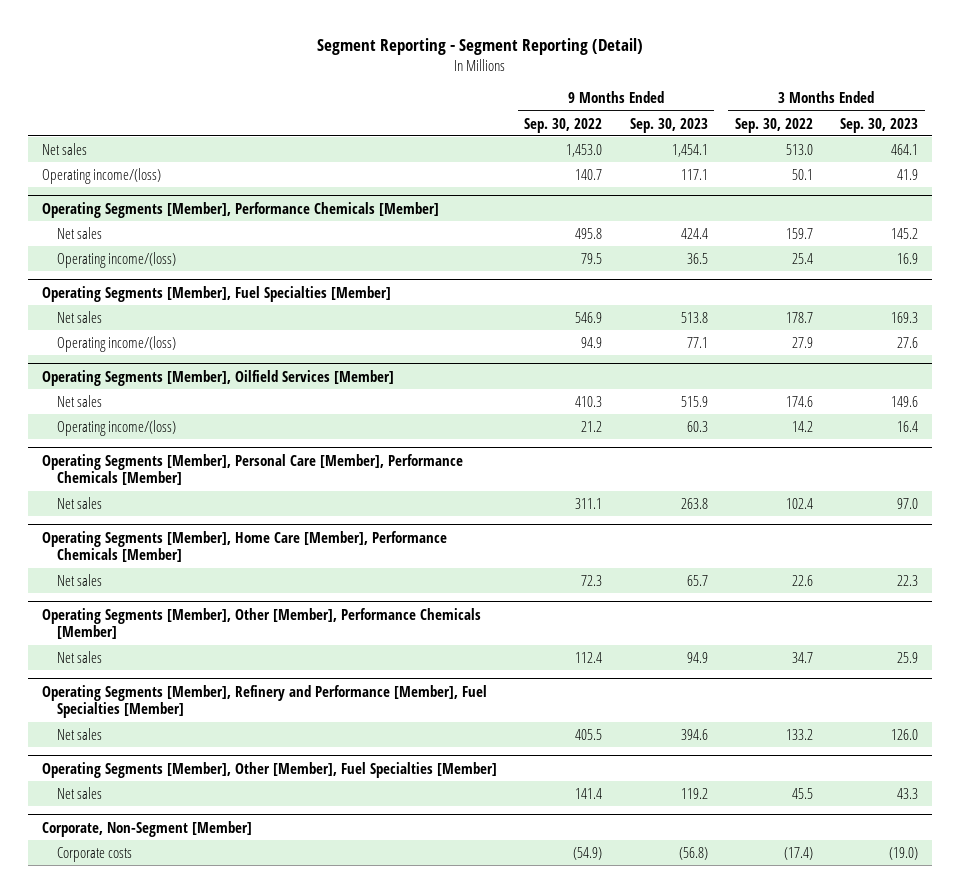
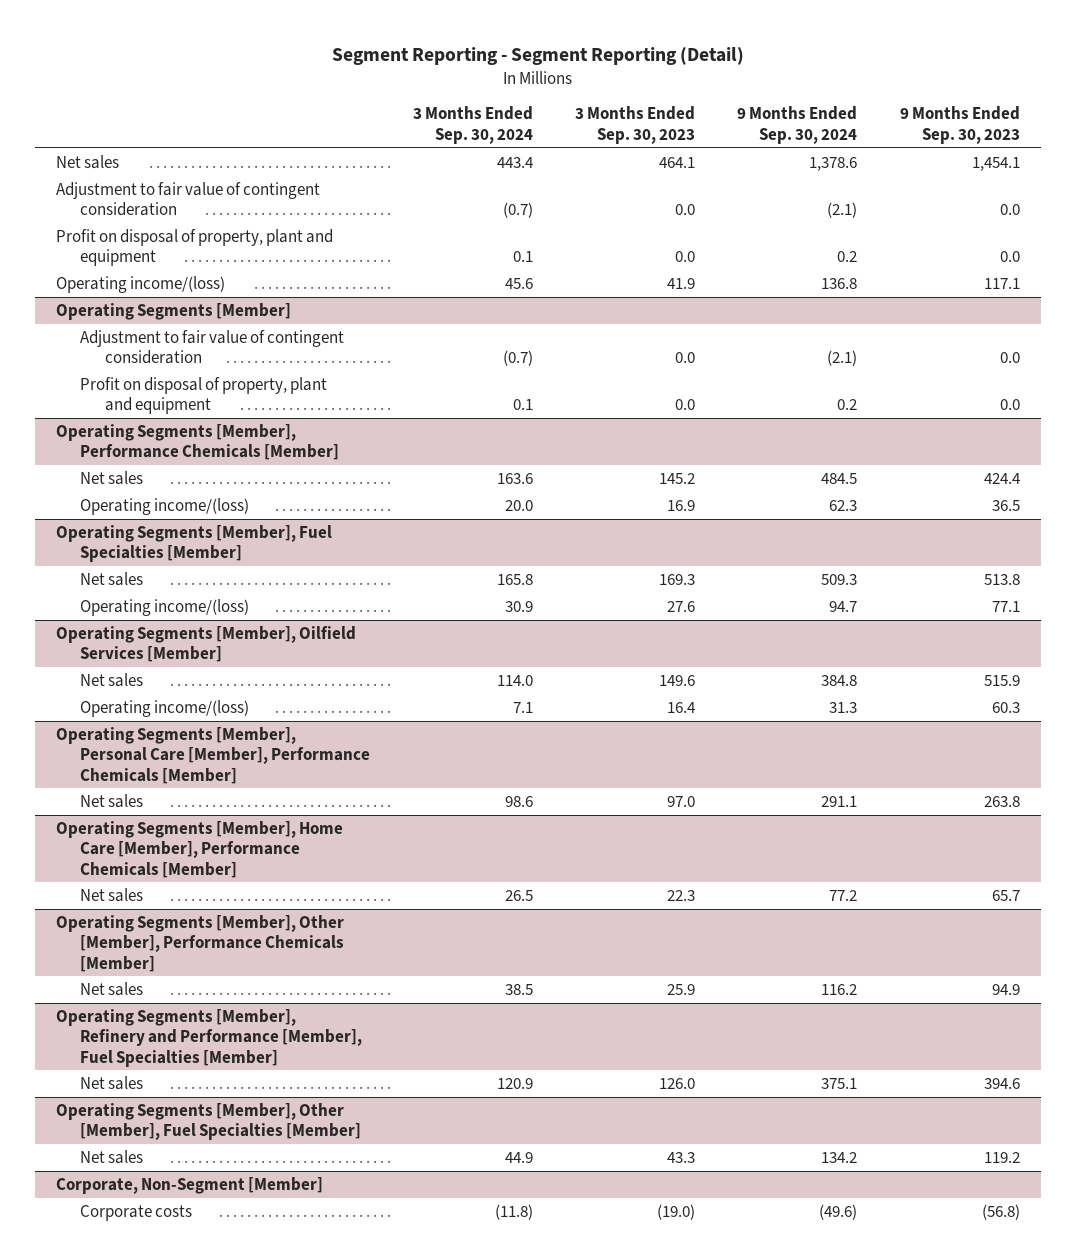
- | 9 Months Ended Sep. 30, 2022 | 9 Months Ended Sep. 30, 2023 | 3 Months Ended Sep. 30, 2022 | 3 Months Ended Sep. 30, 2023
+ | 3 Months Ended Sep. 30, 2024 | 3 Months Ended Sep. 30, 2023 | 9 Months Ended Sep. 30, 2024 | 9 Months Ended Sep. 30, 2023
+ Adjustment to fair value of contingent consideration | (0.7) | 0.0 | (2.1) | 0.0
+ Profit on disposal of property, plant and equipment | 0.1 | 0.0 | 0.2 | 0.0
+ Operating Segments [Member]
+ Adjustment to fair value of contingent consideration | (0.7) | 0.0 | (2.1) | 0.0
+ Profit on disposal of property, plant and equipment | 0.1 | 0.0 | 0.2 | 0.0

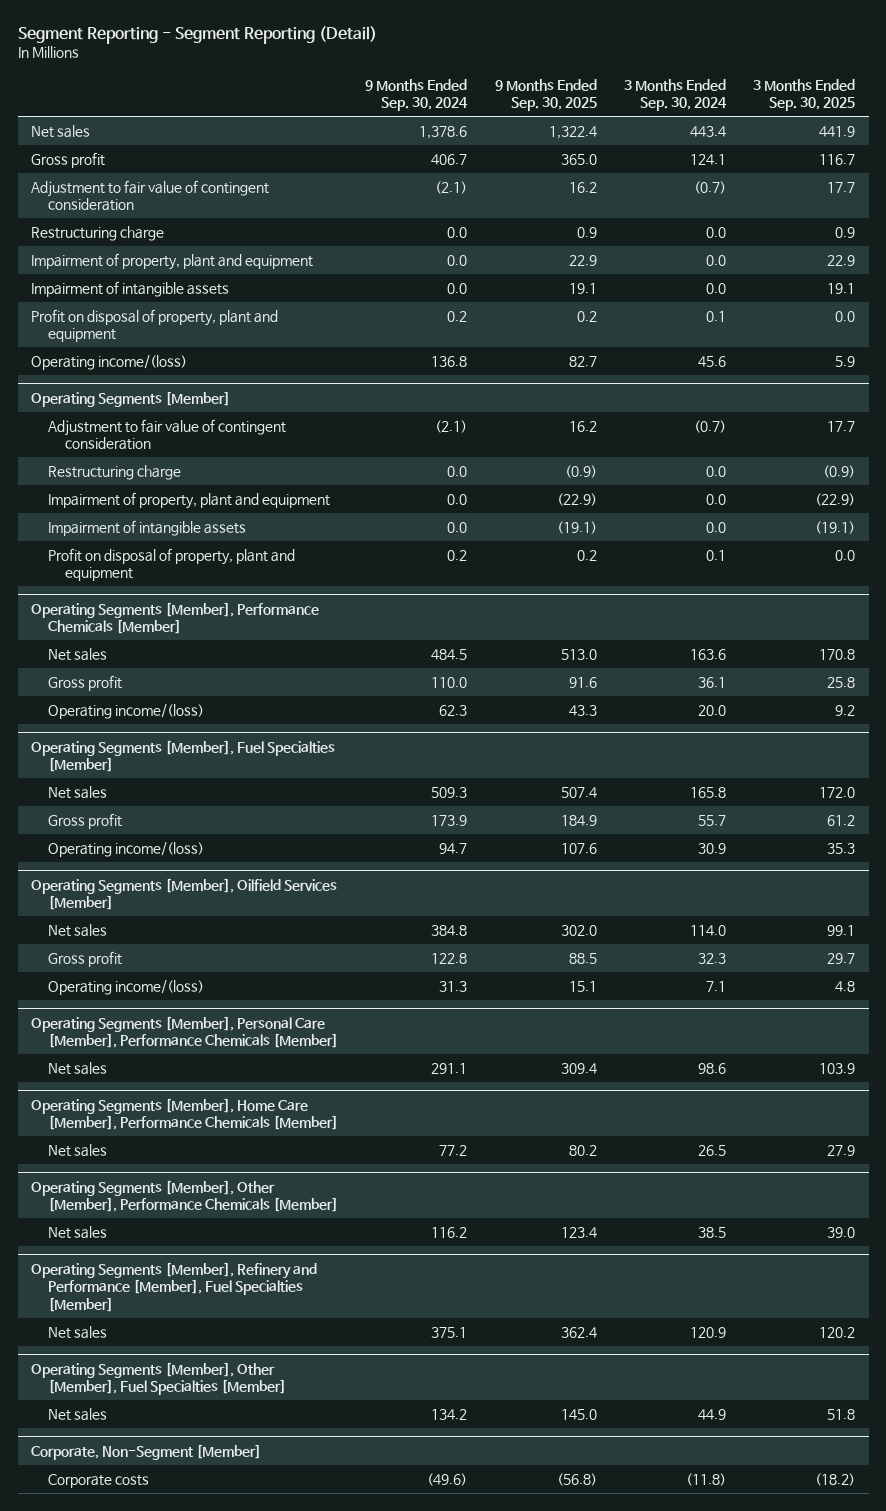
- | 3 Months Ended Sep. 30, 2024 | 3 Months Ended Sep. 30, 2023 | 9 Months Ended Sep. 30, 2024 | 9 Months Ended Sep. 30, 2023
+ | 9 Months Ended Sep. 30, 2024 | 9 Months Ended Sep. 30, 2025 | 3 Months Ended Sep. 30, 2024 | 3 Months Ended Sep. 30, 2025
+ Gross profit | 406.7 | 365.0 | 124.1 | 116.7
+ Restructuring charge | 0.0 | 0.9 | 0.0 | 0.9
+ Impairment of property, plant and equipment | 0.0 | 22.9 | 0.0 | 22.9
+ Impairment of intangible assets | 0.0 | 19.1 | 0.0 | 19.1
@ Operating Segments [Member]
+ Restructuring charge | 0.0 | (0.9) | 0.0 | (0.9)
+ Impairment of property, plant and equipment | 0.0 | (22.9) | 0.0 | (22.9)
+ Impairment of intangible assets | 0.0 | (19.1) | 0.0 | (19.1)
@ Operating Segments [Member], Performance Chemicals [Member]
+ Gross profit | 110.0 | 91.6 | 36.1 | 25.8
@ Operating Segments [Member], Fuel Specialties [Member]
+ Gross profit | 173.9 | 184.9 | 55.7 | 61.2
@ Operating Segments [Member], Oilfield Services [Member]
+ Gross profit | 122.8 | 88.5 | 32.3 | 29.7

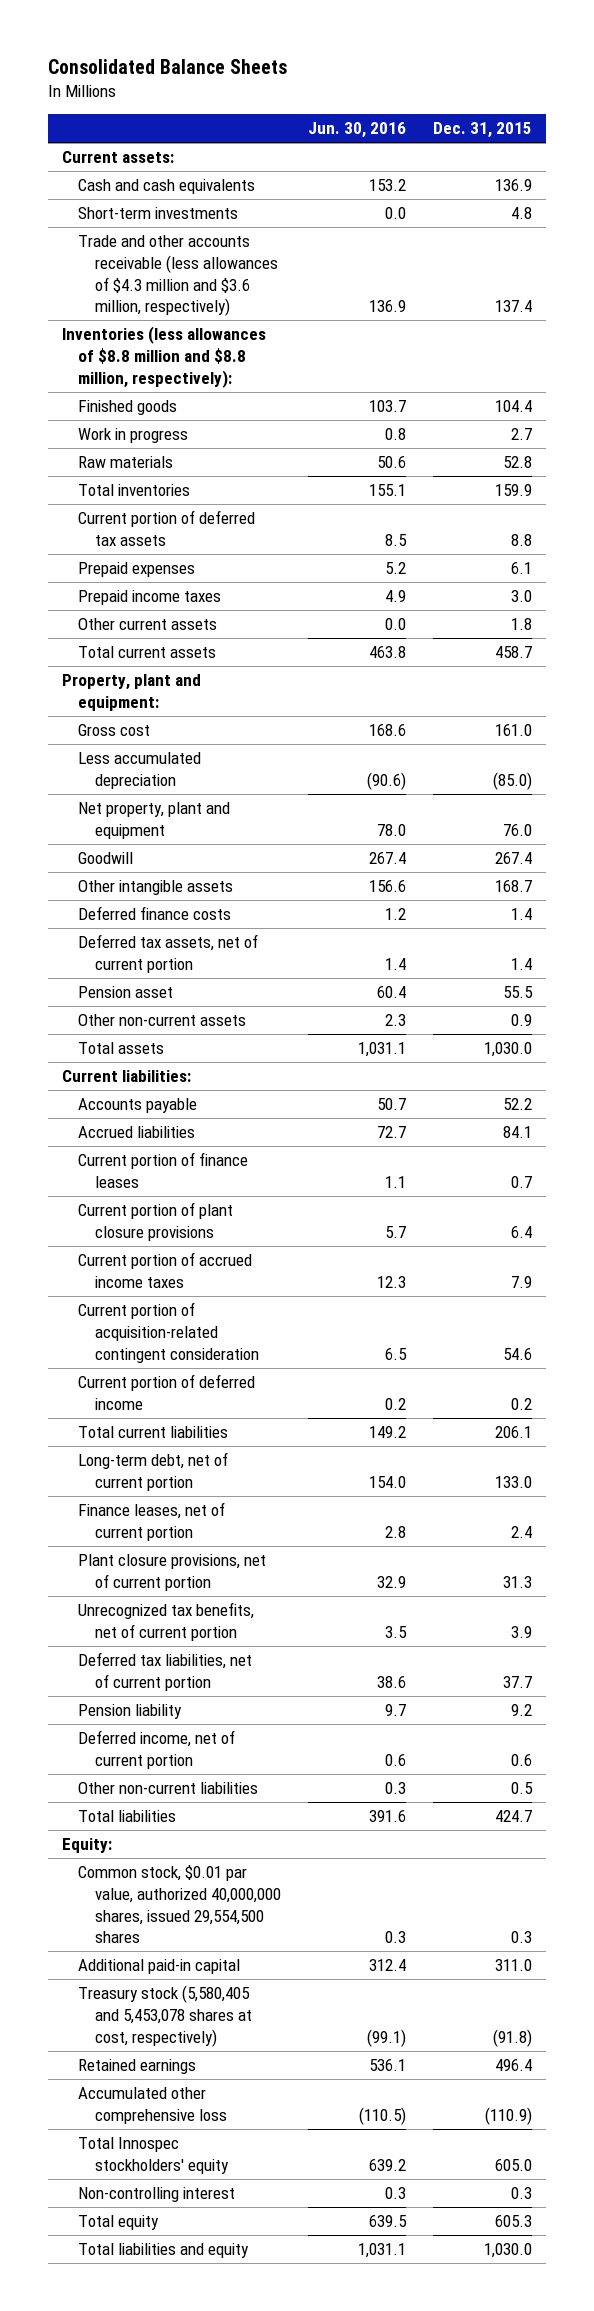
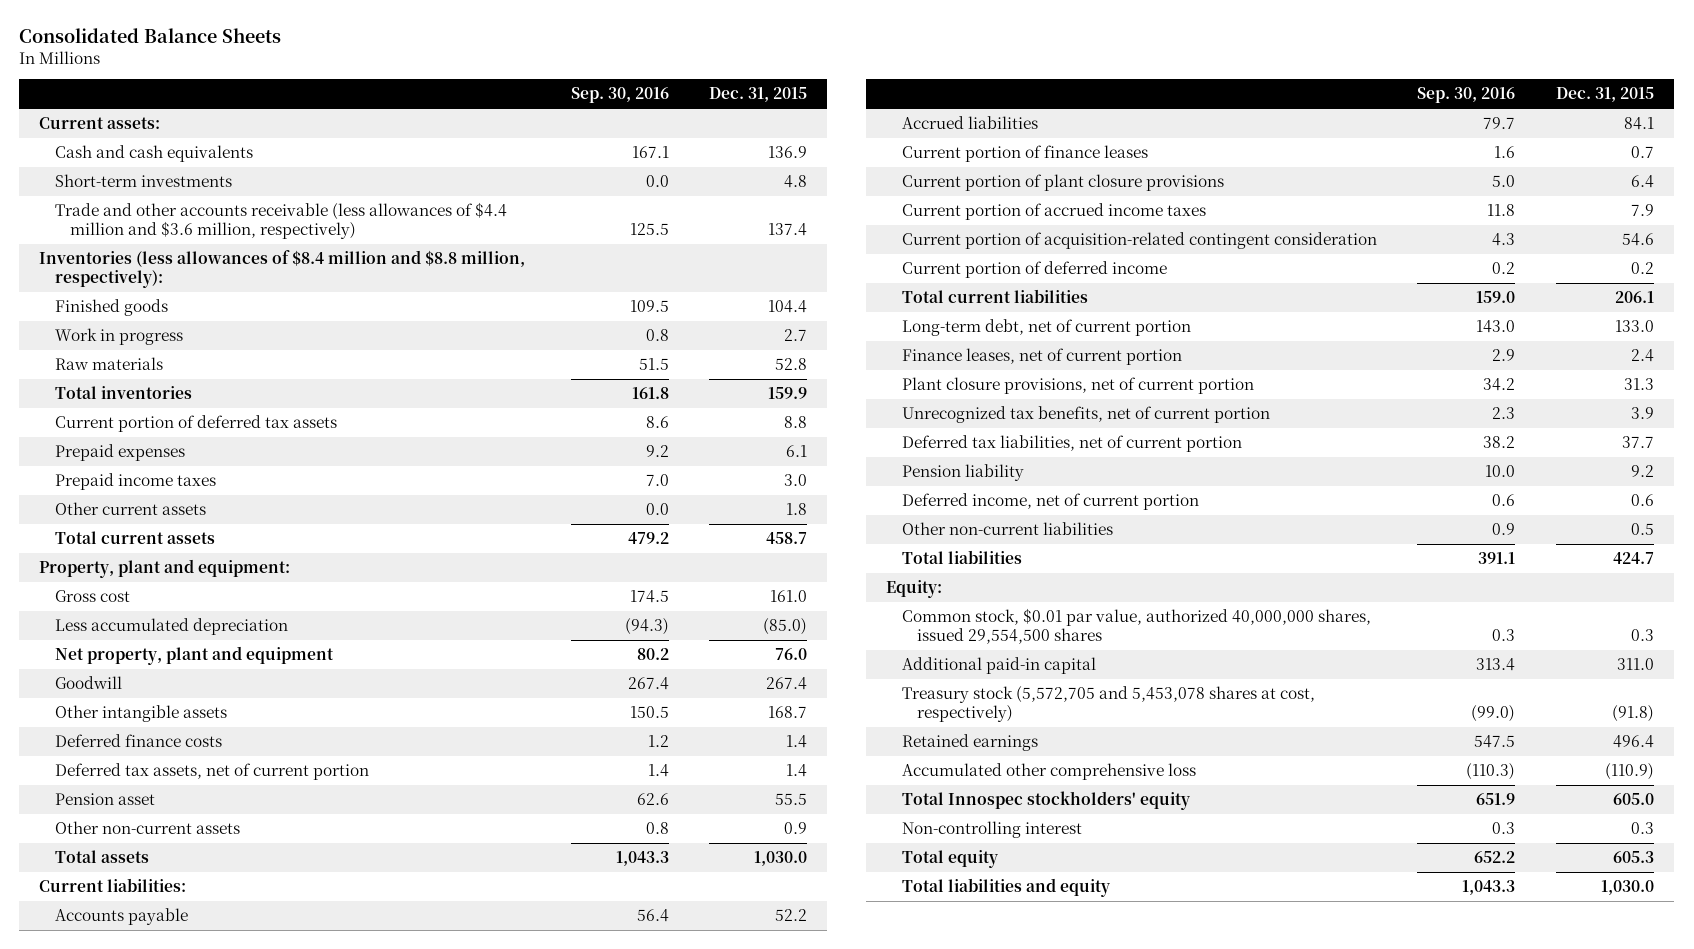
- | Jun. 30, 2016 | Dec. 31, 2015
+ | Sep. 30, 2016 | Dec. 31, 2015
- Trade and other accounts receivable (less allowances of $4.3 million and $3.6 million, respectively) | 136.9 | 137.4
- Inventories (less allowances of $8.8 million and $8.8 million, respectively):
+ Trade and other accounts receivable (less allowances of $4.4 million and $3.6 million, respectively) | 125.5 | 137.4
+ Inventories (less allowances of $8.4 million and $8.8 million, respectively):
- Treasury stock (5,580,405 and 5,453,078 shares at cost, respectively) | (99.1) | (91.8)
+ Treasury stock (5,572,705 and 5,453,078 shares at cost, respectively) | (99.0) | (91.8)

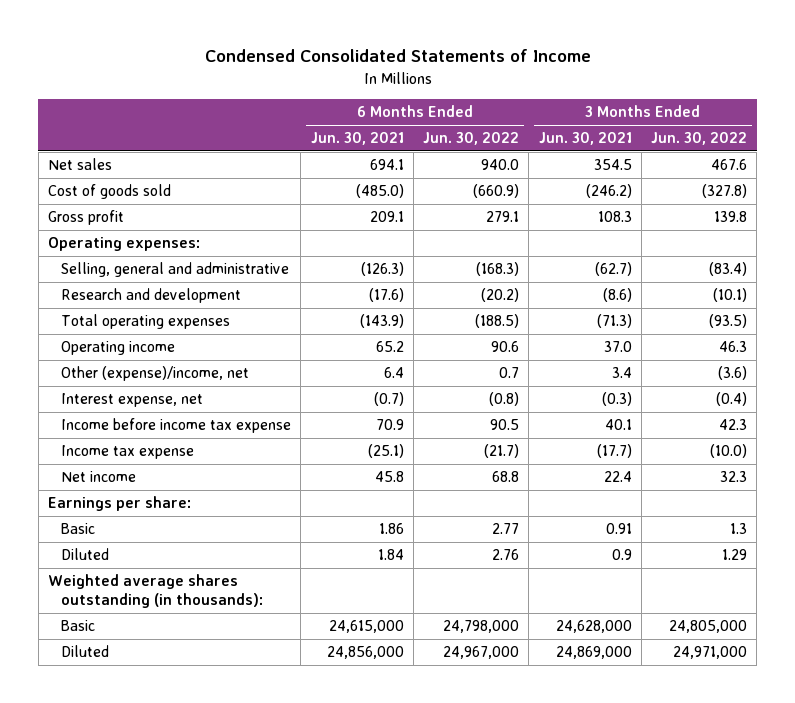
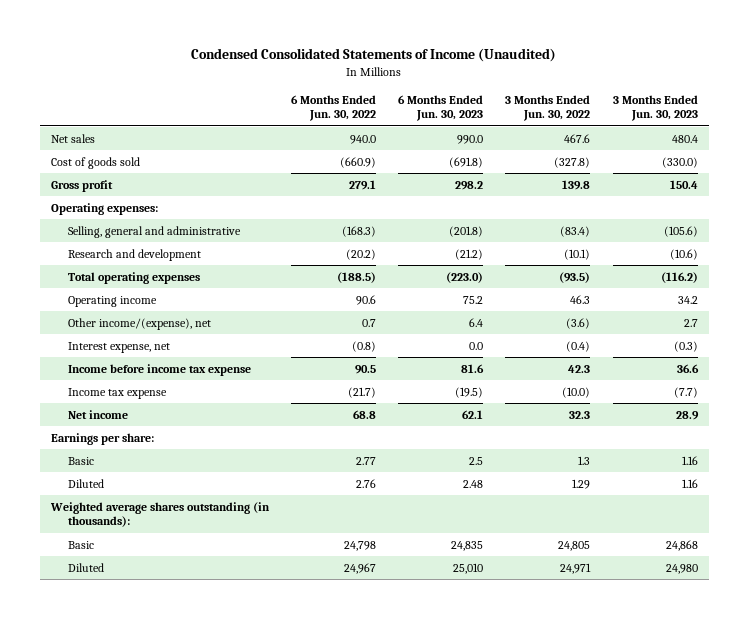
- Condensed Consolidated Statements of Income
+ Condensed Consolidated Statements of Income (Unaudited)
- | 6 Months Ended Jun. 30, 2021 | 6 Months Ended Jun. 30, 2022 | 3 Months Ended Jun. 30, 2021 | 3 Months Ended Jun. 30, 2022
+ | 6 Months Ended Jun. 30, 2022 | 6 Months Ended Jun. 30, 2023 | 3 Months Ended Jun. 30, 2022 | 3 Months Ended Jun. 30, 2023
- Other (expense)/income, net | 6.4 | 0.7 | 3.4 | (3.6)
+ Other income/(expense), net | 0.7 | 6.4 | (3.6) | 2.7
- Basic | 24,615,000 | 24,798,000 | 24,628,000 | 24,805,000
- Diluted | 24,856,000 | 24,967,000 | 24,869,000 | 24,971,000
+ Basic | 24,798 | 24,835 | 24,805 | 24,868
+ Diluted | 24,967 | 25,010 | 24,971 | 24,980

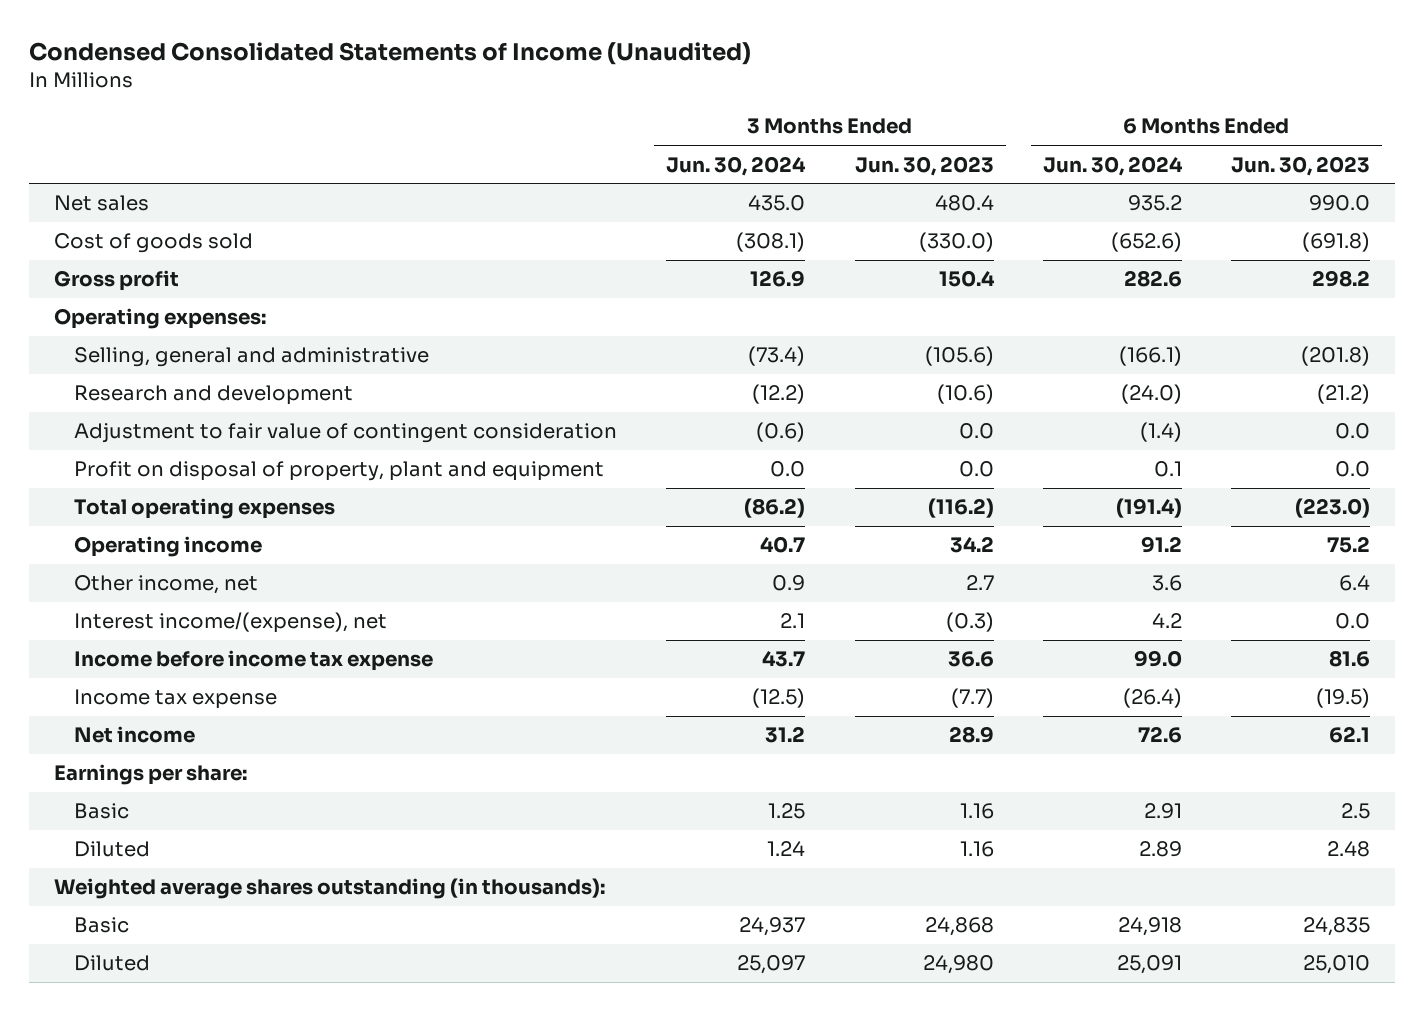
- | 6 Months Ended Jun. 30, 2022 | 6 Months Ended Jun. 30, 2023 | 3 Months Ended Jun. 30, 2022 | 3 Months Ended Jun. 30, 2023
+ | 3 Months Ended Jun. 30, 2024 | 3 Months Ended Jun. 30, 2023 | 6 Months Ended Jun. 30, 2024 | 6 Months Ended Jun. 30, 2023
+ Adjustment to fair value of contingent consideration | (0.6) | 0.0 | (1.4) | 0.0
+ Profit on disposal of property, plant and equipment | 0.0 | 0.0 | 0.1 | 0.0
- Other income/(expense), net | 0.7 | 6.4 | (3.6) | 2.7
- Interest expense, net | (0.8) | 0.0 | (0.4) | (0.3)
+ Other income, net | 0.9 | 2.7 | 3.6 | 6.4
+ Interest income/(expense), net | 2.1 | (0.3) | 4.2 | 0.0

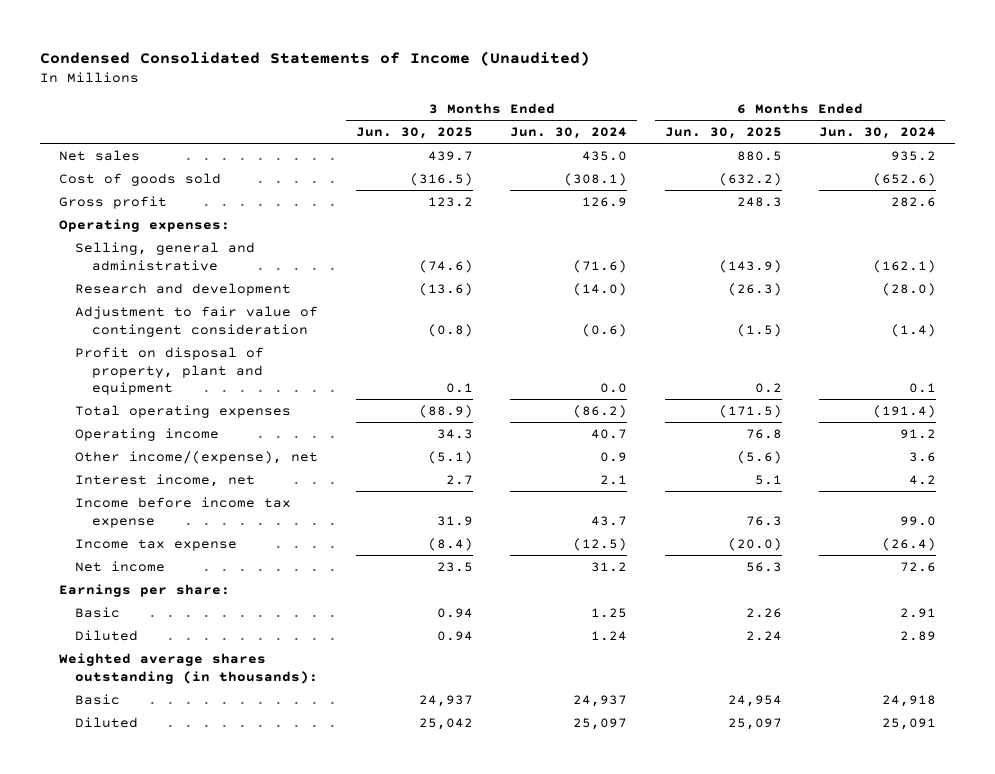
- | 3 Months Ended Jun. 30, 2024 | 3 Months Ended Jun. 30, 2023 | 6 Months Ended Jun. 30, 2024 | 6 Months Ended Jun. 30, 2023
+ | 3 Months Ended Jun. 30, 2025 | 3 Months Ended Jun. 30, 2024 | 6 Months Ended Jun. 30, 2025 | 6 Months Ended Jun. 30, 2024
- Selling, general and administrative | (73.4) | (105.6) | (166.1) | (201.8)
- Research and development | (12.2) | (10.6) | (24.0) | (21.2)
+ Selling, general and administrative | (74.6) | (71.6) | (143.9) | (162.1)
+ Research and development | (13.6) | (14.0) | (26.3) | (28.0)
- Other income, net | 0.9 | 2.7 | 3.6 | 6.4
- Interest income/(expense), net | 2.1 | (0.3) | 4.2 | 0.0
+ Other income/(expense), net | (5.1) | 0.9 | (5.6) | 3.6
+ Interest income, net | 2.7 | 2.1 | 5.1 | 4.2

